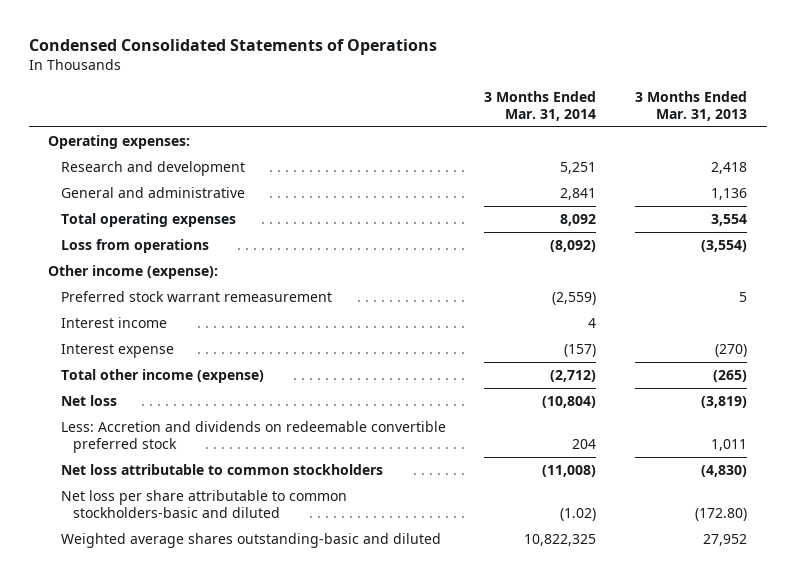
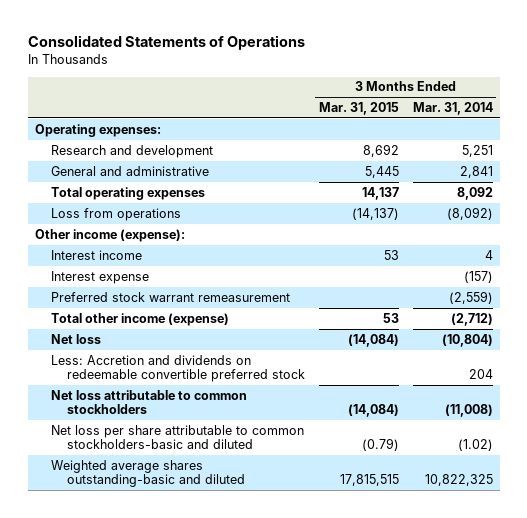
- Condensed Consolidated Statements of Operations
+ Consolidated Statements of Operations
- | 3 Months Ended Mar. 31, 2014 | 3 Months Ended Mar. 31, 2013
+ | 3 Months Ended Mar. 31, 2015 | 3 Months Ended Mar. 31, 2014
moved down: Preferred stock warrant remeasurement | | (2,559)

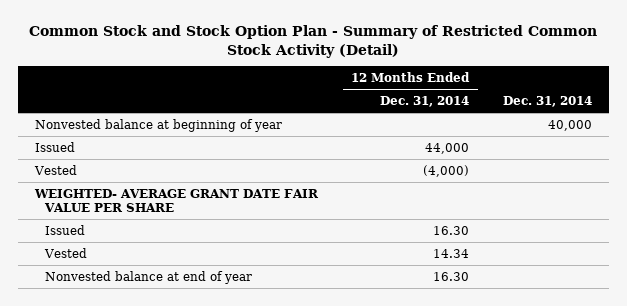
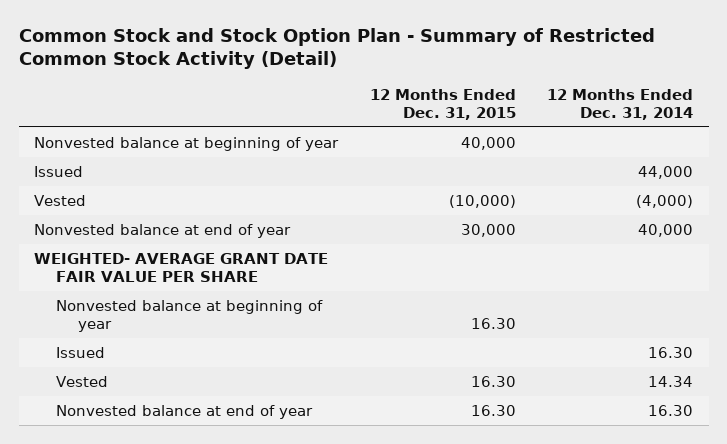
- | 12 Months Ended Dec. 31, 2014 | Dec. 31, 2014
+ | 12 Months Ended Dec. 31, 2015 | 12 Months Ended Dec. 31, 2014
+ Nonvested balance at end of year | 30,000 | 40,000
+ Nonvested balance at beginning of year | 16.30 |

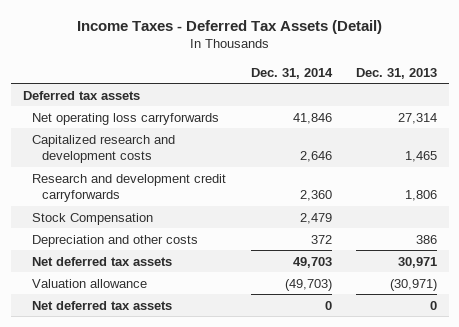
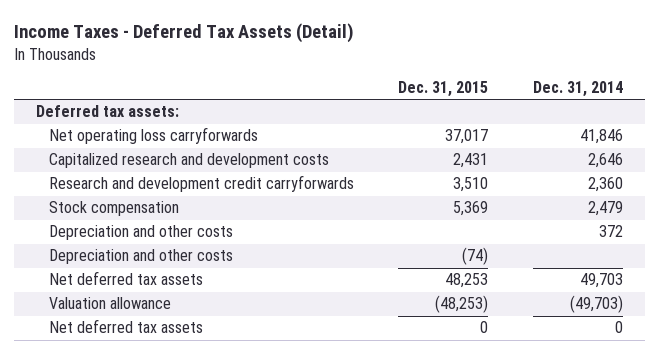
- | Dec. 31, 2014 | Dec. 31, 2013
+ | Dec. 31, 2015 | Dec. 31, 2014
- Deferred tax assets
+ Deferred tax assets:
- Stock Compensation | 2,479 |
+ Stock compensation | 5,369 | 2,479
+ Depreciation and other costs | (74) |

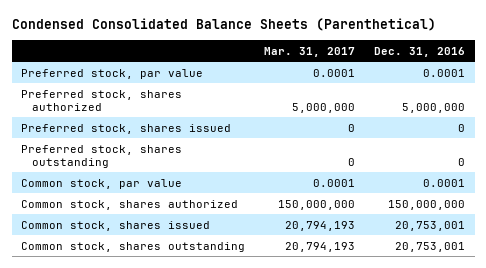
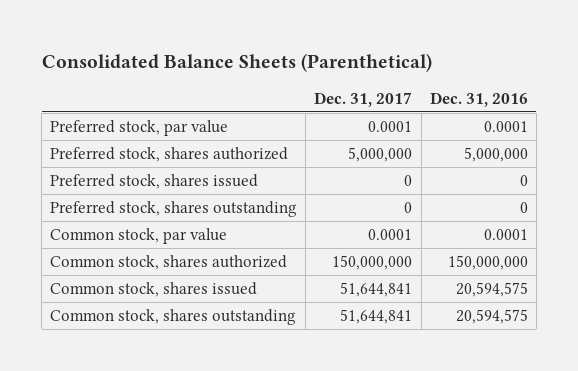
- Condensed Consolidated Balance Sheets (Parenthetical)
+ Consolidated Balance Sheets (Parenthetical)
- | Mar. 31, 2017 | Dec. 31, 2016
+ | Dec. 31, 2017 | Dec. 31, 2016
- Common stock, shares issued | 20,794,193 | 20,753,001
- Common stock, shares outstanding | 20,794,193 | 20,753,001
+ Common stock, shares issued | 51,644,841 | 20,594,575
+ Common stock, shares outstanding | 51,644,841 | 20,594,575

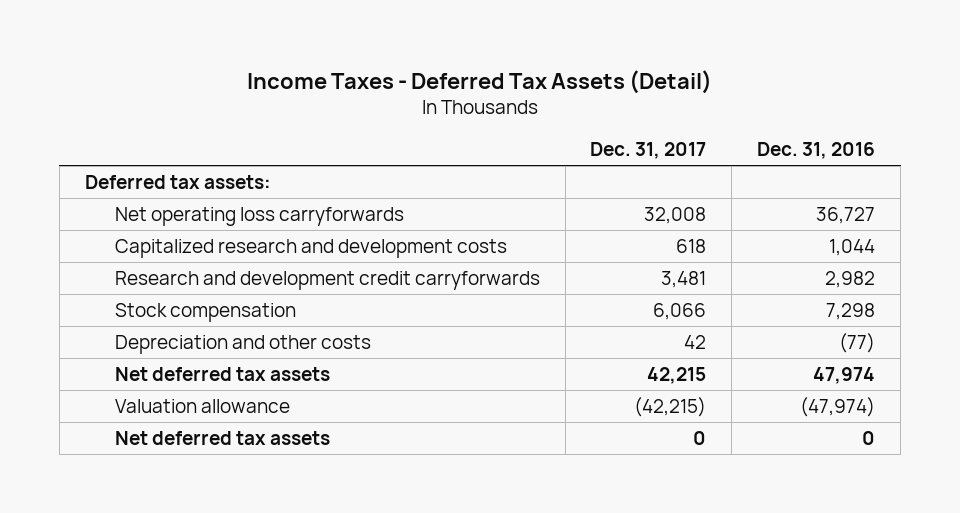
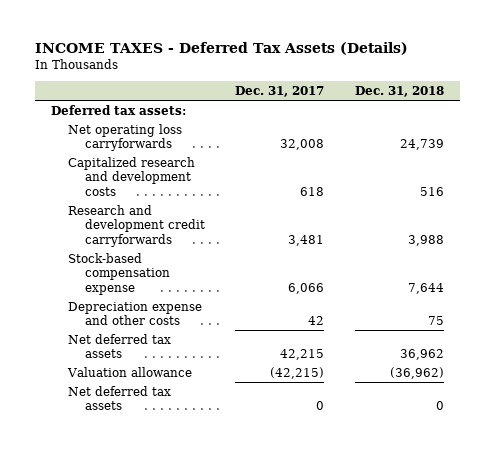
- Income Taxes - Deferred Tax Assets (Detail)
+ INCOME TAXES - Deferred Tax Assets (Details)
- | Dec. 31, 2017 | Dec. 31, 2016
+ | Dec. 31, 2017 | Dec. 31, 2018
- Stock compensation | 6,066 | 7,298
- Depreciation and other costs | 42 | (77)
+ Stock-based compensation expense | 6,066 | 7,644
+ Depreciation expense and other costs | 42 | 75

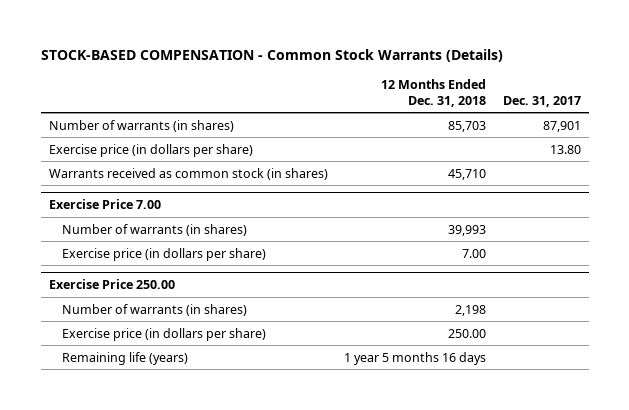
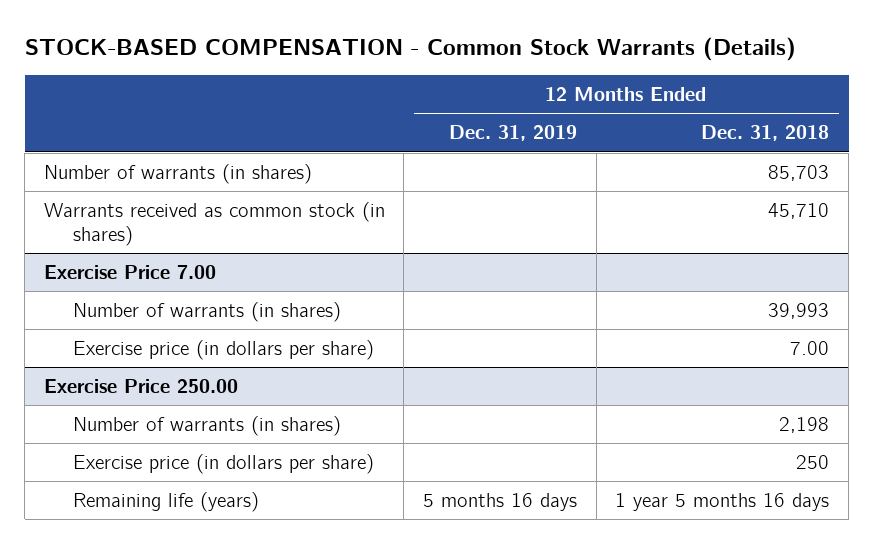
- | 12 Months Ended Dec. 31, 2018 | Dec. 31, 2017
+ | 12 Months Ended Dec. 31, 2019 | 12 Months Ended Dec. 31, 2018
- Exercise price (in dollars per share) | | 13.80
@ Exercise Price 250.00
- Exercise price (in dollars per share) | 250.00 |
+ Exercise price (in dollars per share) | | 250

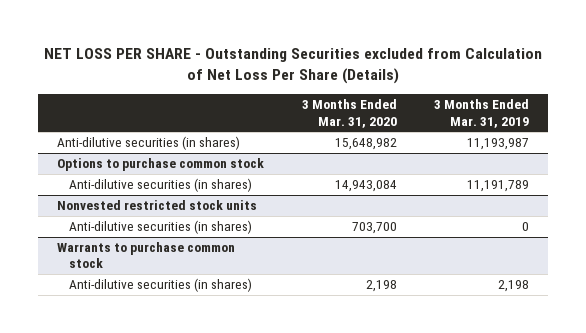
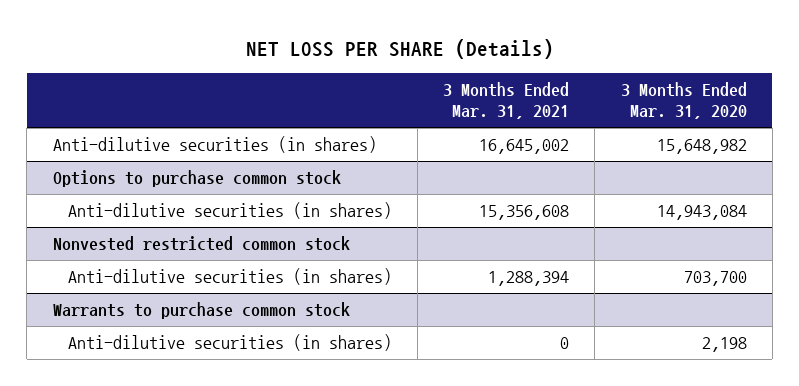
- NET LOSS PER SHARE - Outstanding Securities excluded from Calculation of Net Loss Per Share (Details)
+ NET LOSS PER SHARE (Details)
- | 3 Months Ended Mar. 31, 2020 | 3 Months Ended Mar. 31, 2019
+ | 3 Months Ended Mar. 31, 2021 | 3 Months Ended Mar. 31, 2020
- Nonvested restricted stock units
+ Nonvested restricted common stock

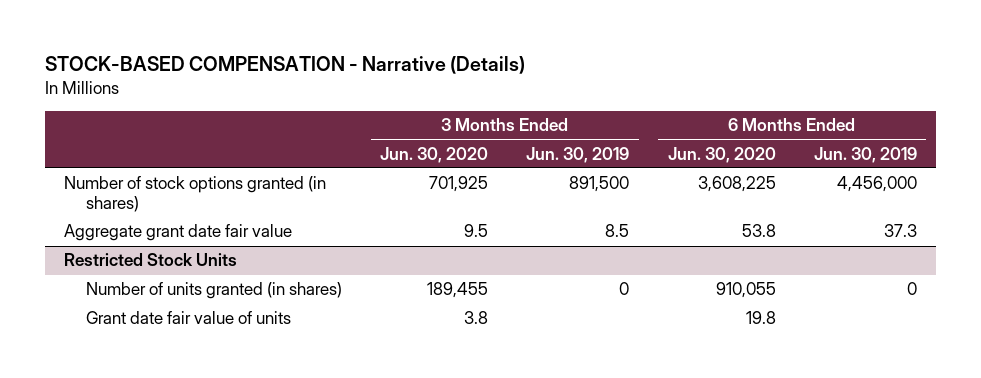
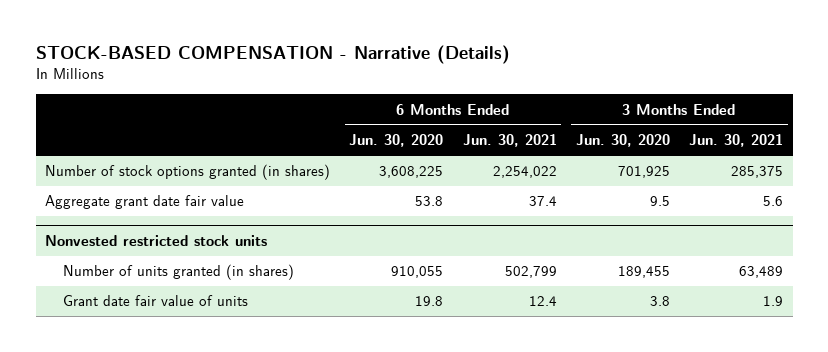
- | 3 Months Ended Jun. 30, 2020 | 3 Months Ended Jun. 30, 2019 | 6 Months Ended Jun. 30, 2020 | 6 Months Ended Jun. 30, 2019
+ | 6 Months Ended Jun. 30, 2020 | 6 Months Ended Jun. 30, 2021 | 3 Months Ended Jun. 30, 2020 | 3 Months Ended Jun. 30, 2021
- Restricted Stock Units
+ Nonvested restricted stock units

